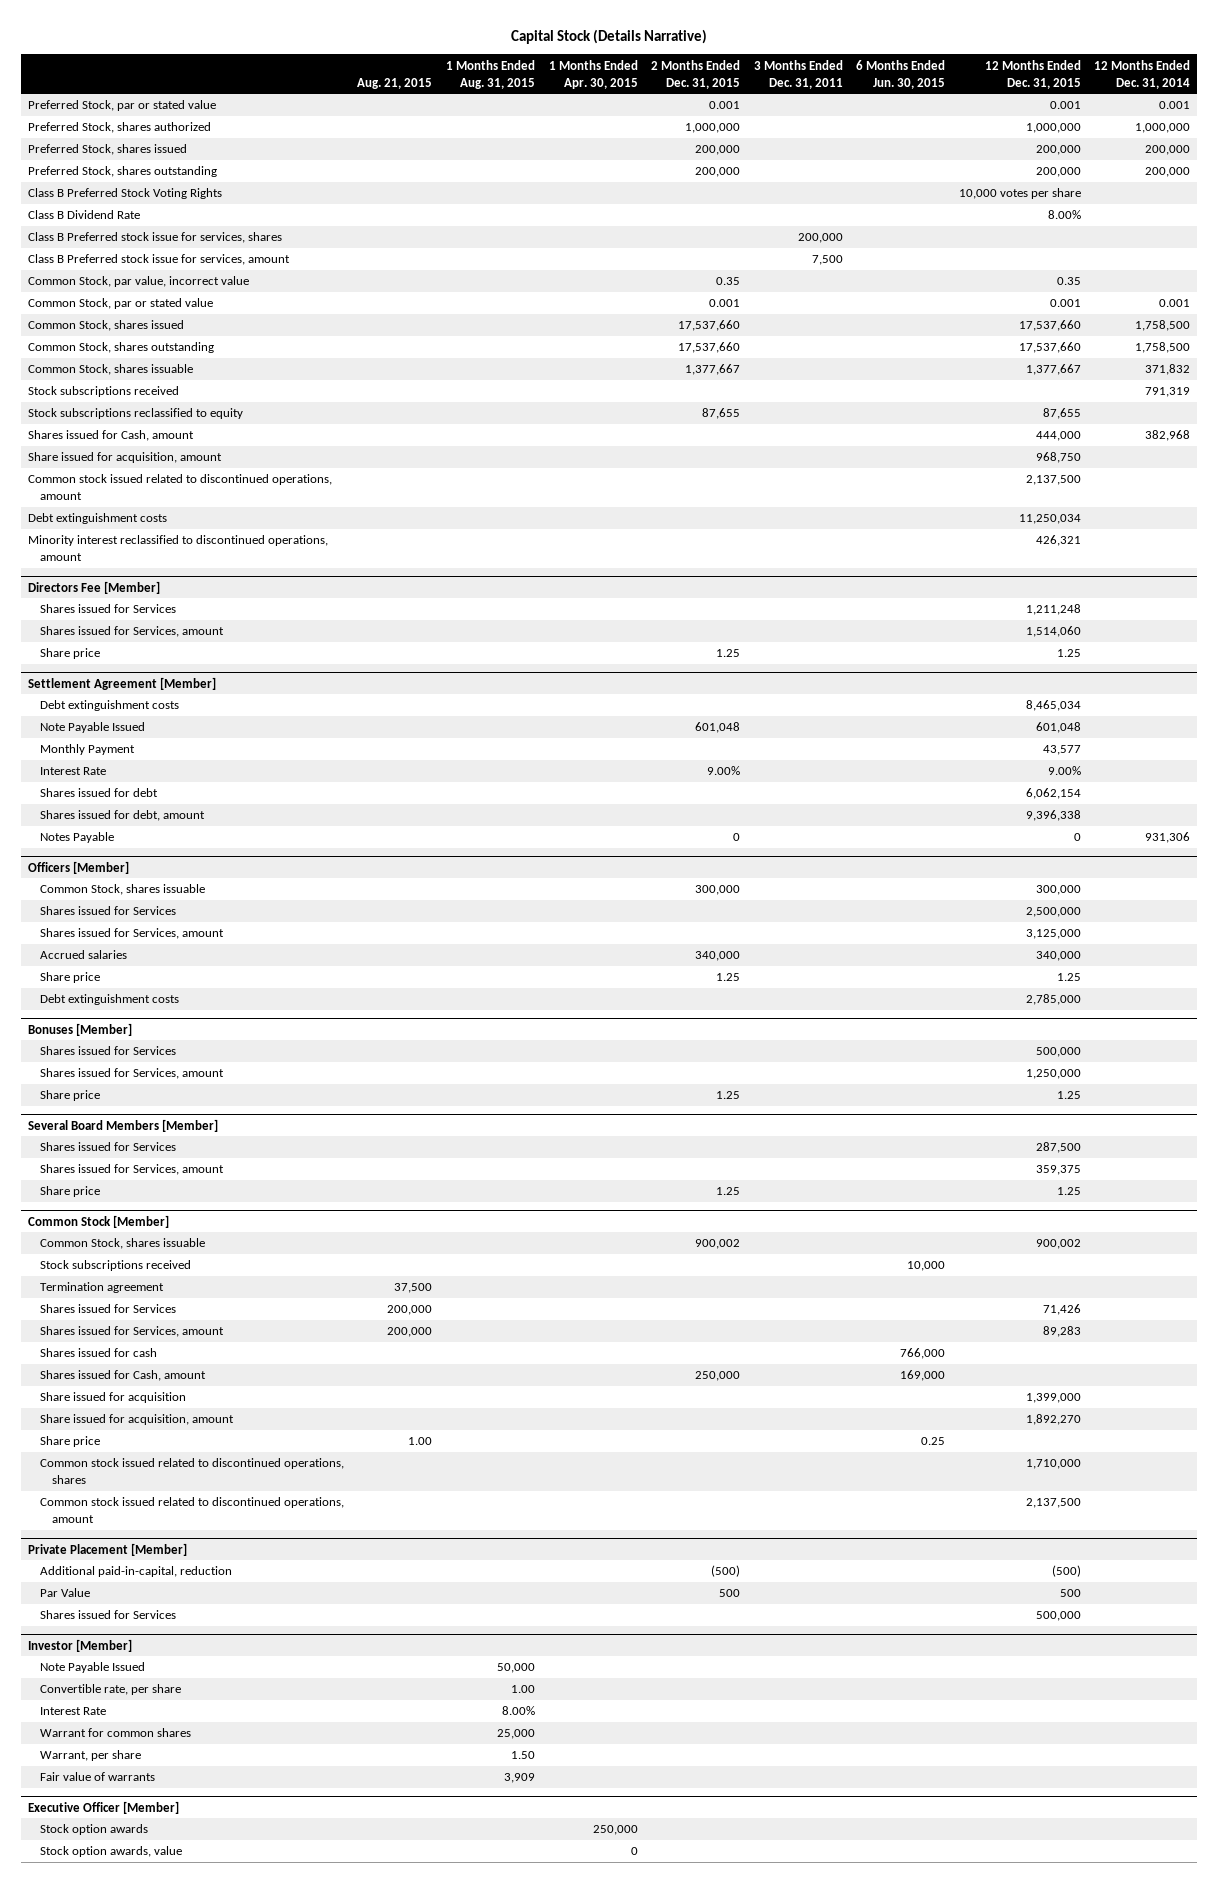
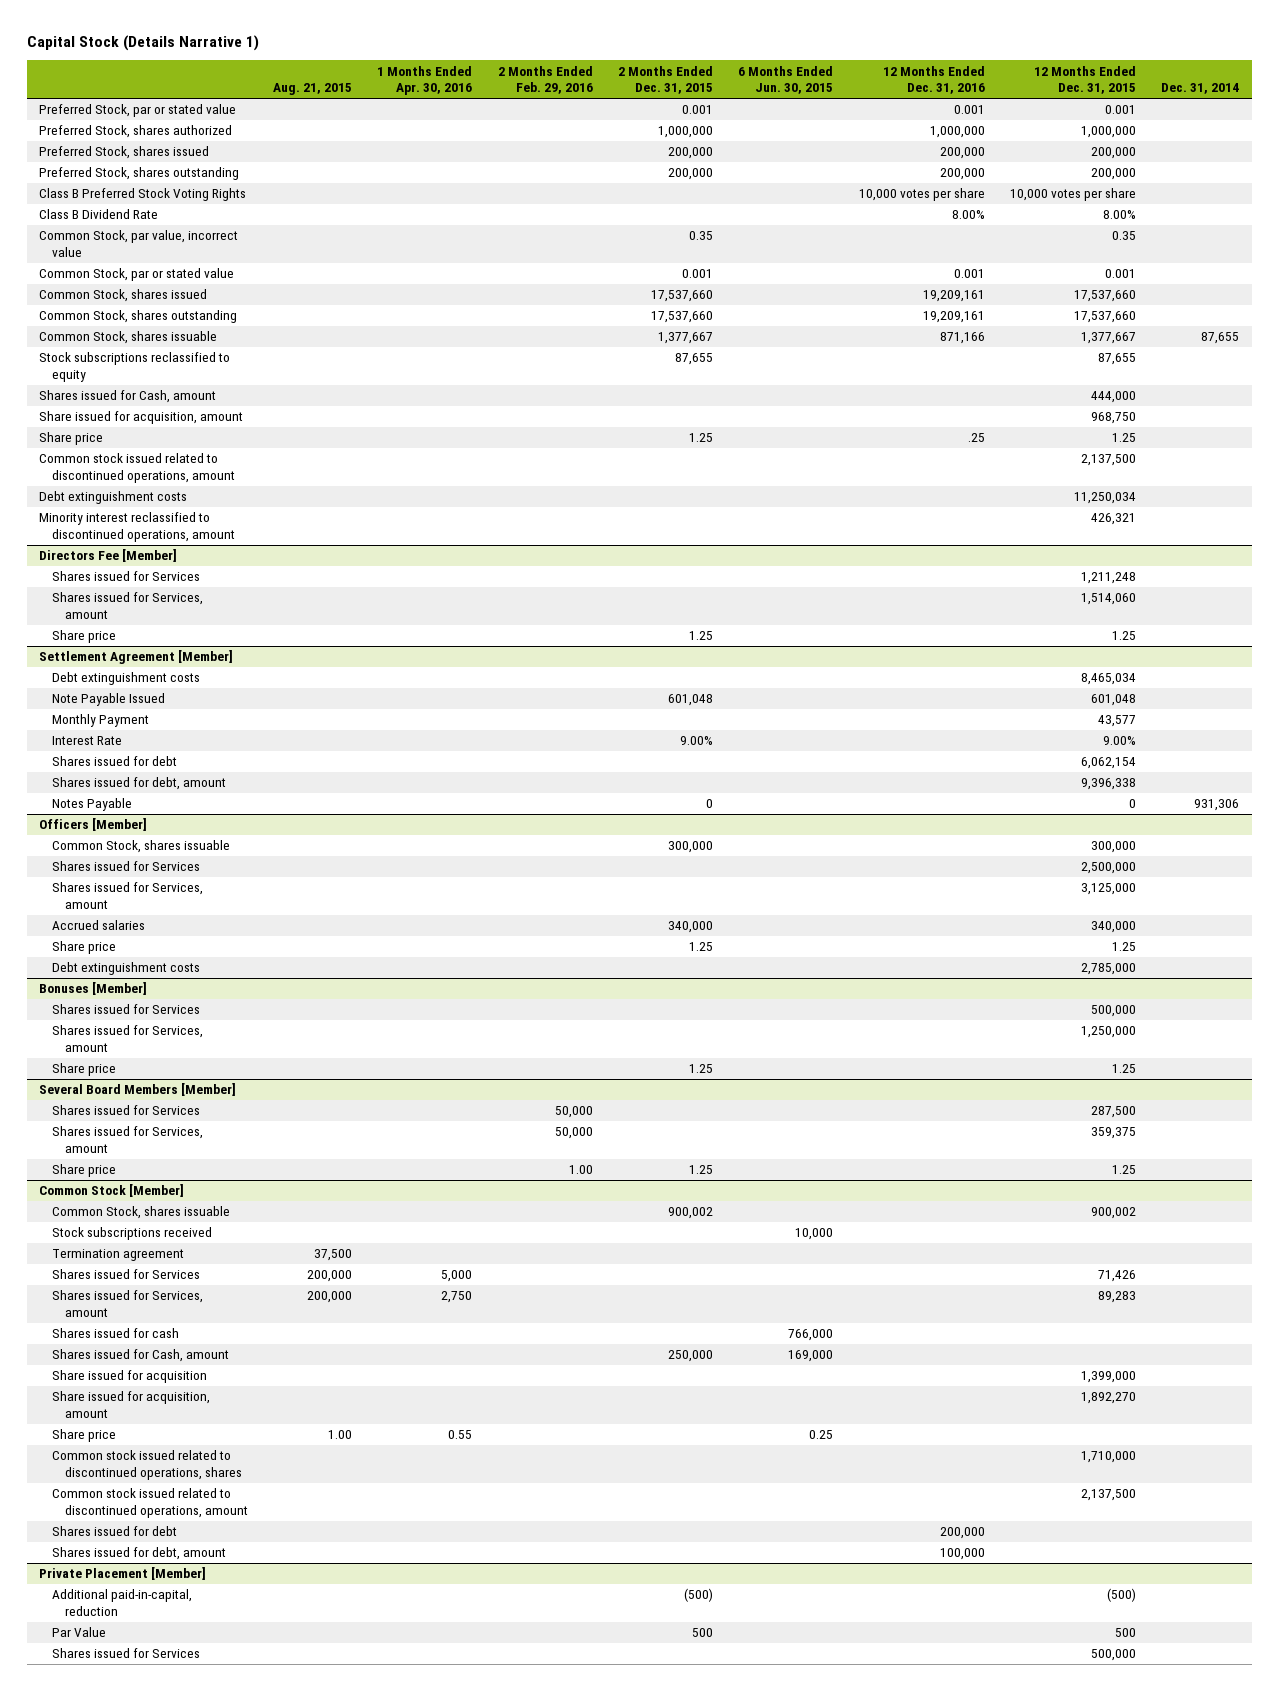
- Capital Stock (Details Narrative)
+ Capital Stock (Details Narrative 1)
- | Aug. 21, 2015 | 1 Months Ended Aug. 31, 2015 | 1 Months Ended Apr. 30, 2015 | 2 Months Ended Dec. 31, 2015 | 3 Months Ended Dec. 31, 2011 | 6 Months Ended Jun. 30, 2015 | 12 Months Ended Dec. 31, 2015 | 12 Months Ended Dec. 31, 2014
+ | Aug. 21, 2015 | 1 Months Ended Apr. 30, 2016 | 2 Months Ended Feb. 29, 2016 | 2 Months Ended Dec. 31, 2015 | 6 Months Ended Jun. 30, 2015 | 12 Months Ended Dec. 31, 2016 | 12 Months Ended Dec. 31, 2015 | Dec. 31, 2014
- Class B Preferred stock issue for services, shares | | | | | 200,000 | | |
- Class B Preferred stock issue for services, amount | | | | | 7,500 | | |
- Stock subscriptions received | | | | | | | | 791,319
+ Share price | | | | 1.25 | | .25 | 1.25 |
@ Common Stock [Member]
+ Shares issued for debt | | | | | | 200,000 | |
+ Shares issued for debt, amount | | | | | | 100,000 | |
- Investor [Member]
- Note Payable Issued | | 50,000 | | | | | |
- Convertible rate, per share | | 1.00 | | | | | |
- Interest Rate | | 8.00% | | | | | |
- Warrant for common shares | | 25,000 | | | | | |
- Warrant, per share | | 1.50 | | | | | |
- Fair value of warrants | | 3,909 | | | | | |
- Executive Officer [Member]
- Stock option awards | | | 250,000 | | | | |
- Stock option awards, value | | | 0 | | | | |

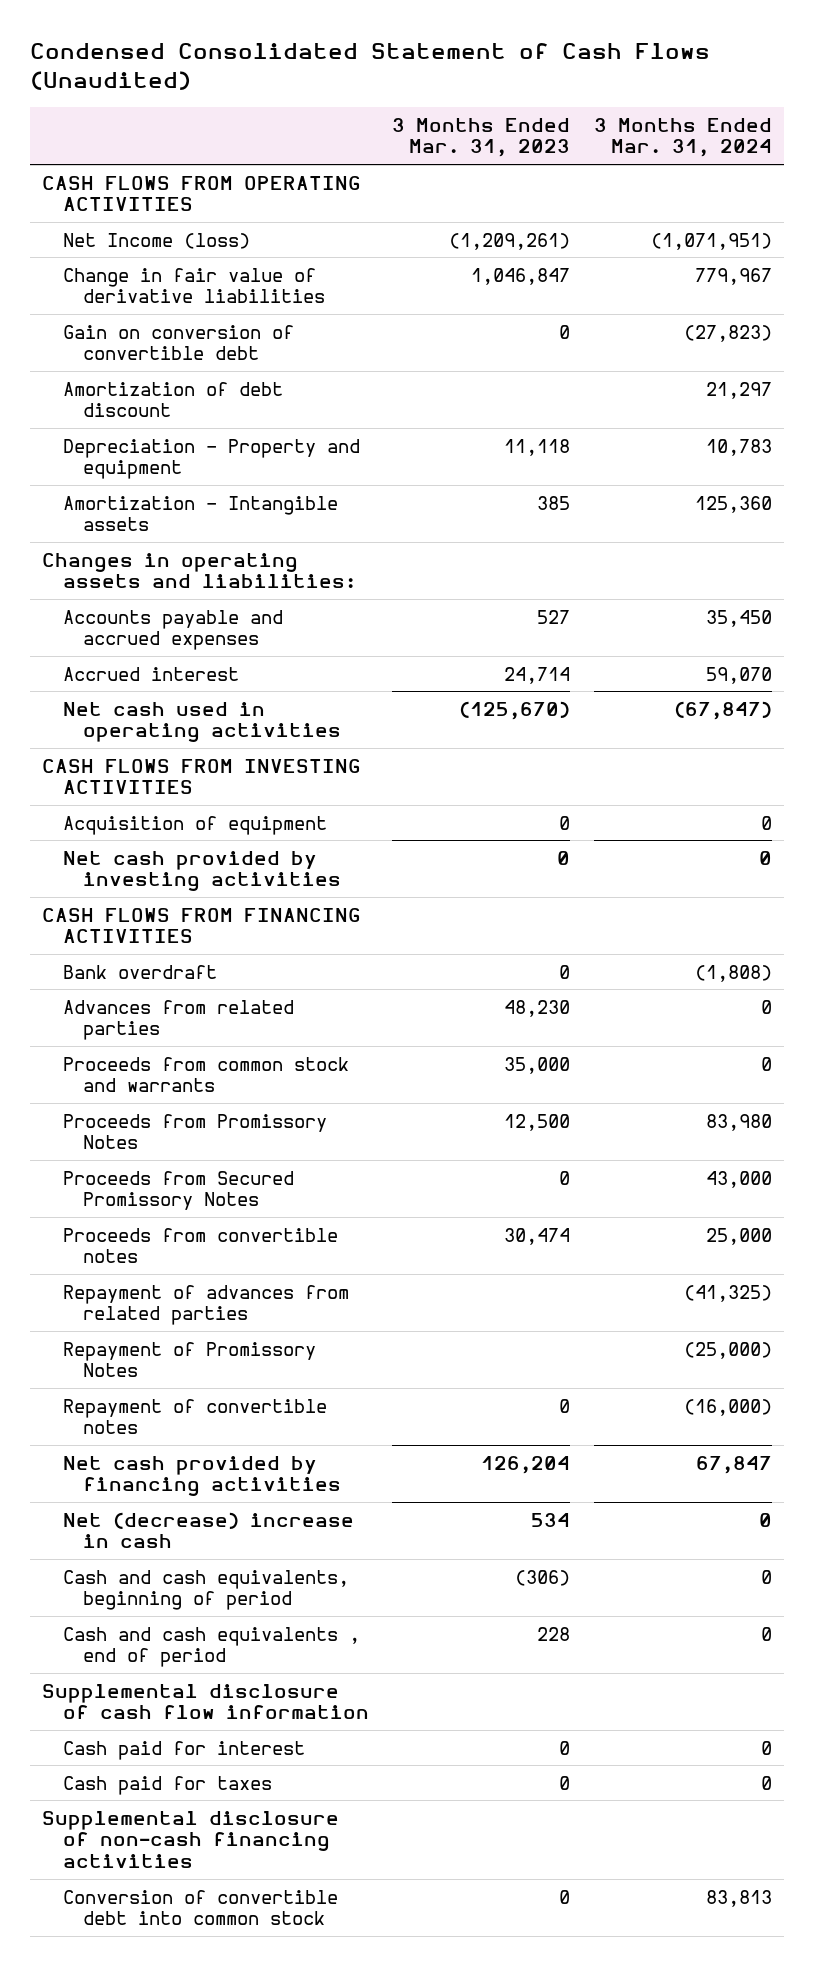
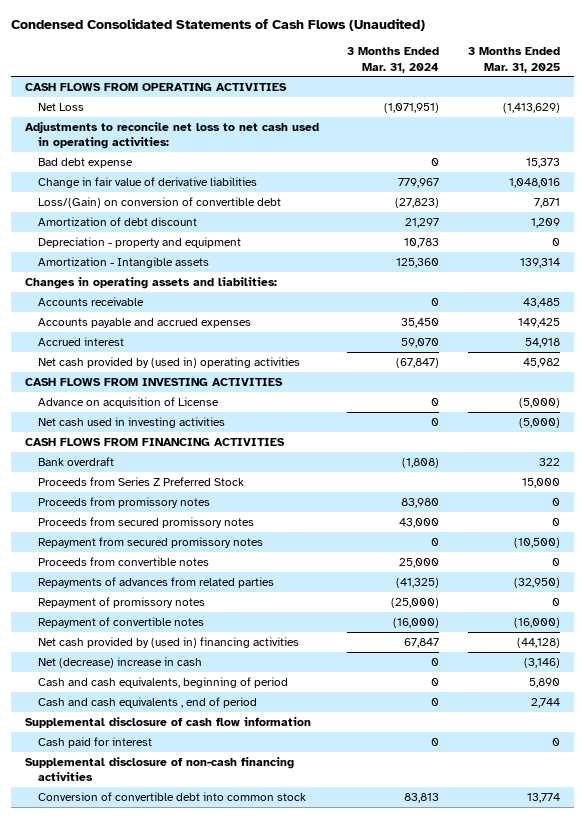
- Condensed Consolidated Statement of Cash Flows (Unaudited)
+ Condensed Consolidated Statements of Cash Flows (Unaudited)
- | 3 Months Ended Mar. 31, 2023 | 3 Months Ended Mar. 31, 2024
+ | 3 Months Ended Mar. 31, 2024 | 3 Months Ended Mar. 31, 2025
- Net Income (loss) | (1,209,261) | (1,071,951)
+ Net Loss | (1,071,951) | (1,413,629)
+ Adjustments to reconcile net loss to net cash used in operating activities:
+ Bad debt expense | 0 | 15,373
- Gain on conversion of convertible debt | 0 | (27,823)
+ Loss/(Gain) on conversion of convertible debt | (27,823) | 7,871
- Depreciation - Property and equipment | 11,118 | 10,783
+ Depreciation - property and equipment | 10,783 | 0
+ Accounts receivable | 0 | 43,485
- Net cash used in operating activities | (125,670) | (67,847)
+ Net cash provided by (used in) operating activities | (67,847) | 45,982
- Acquisition of equipment | 0 | 0
- Net cash provided by investing activities | 0 | 0
+ Advance on acquisition of License | 0 | (5,000)
+ Net cash used in investing activities | 0 | (5,000)
- Advances from related parties | 48,230 | 0
- Proceeds from common stock and warrants | 35,000 | 0
- Proceeds from Promissory Notes | 12,500 | 83,980
- Proceeds from Secured Promissory Notes | 0 | 43,000
+ Proceeds from Series Z Preferred Stock | | 15,000
+ Proceeds from promissory notes | 83,980 | 0
+ Proceeds from secured promissory notes | 43,000 | 0
+ Repayment from secured promissory notes | 0 | (10,500)
- Repayment of advances from related parties | | (41,325)
- Repayment of Promissory Notes | | (25,000)
+ Repayments of advances from related parties | (41,325) | (32,950)
+ Repayment of promissory notes | (25,000) | 0
- Net cash provided by financing activities | 126,204 | 67,847
+ Net cash provided by (used in) financing activities | 67,847 | (44,128)
- Cash paid for taxes | 0 | 0

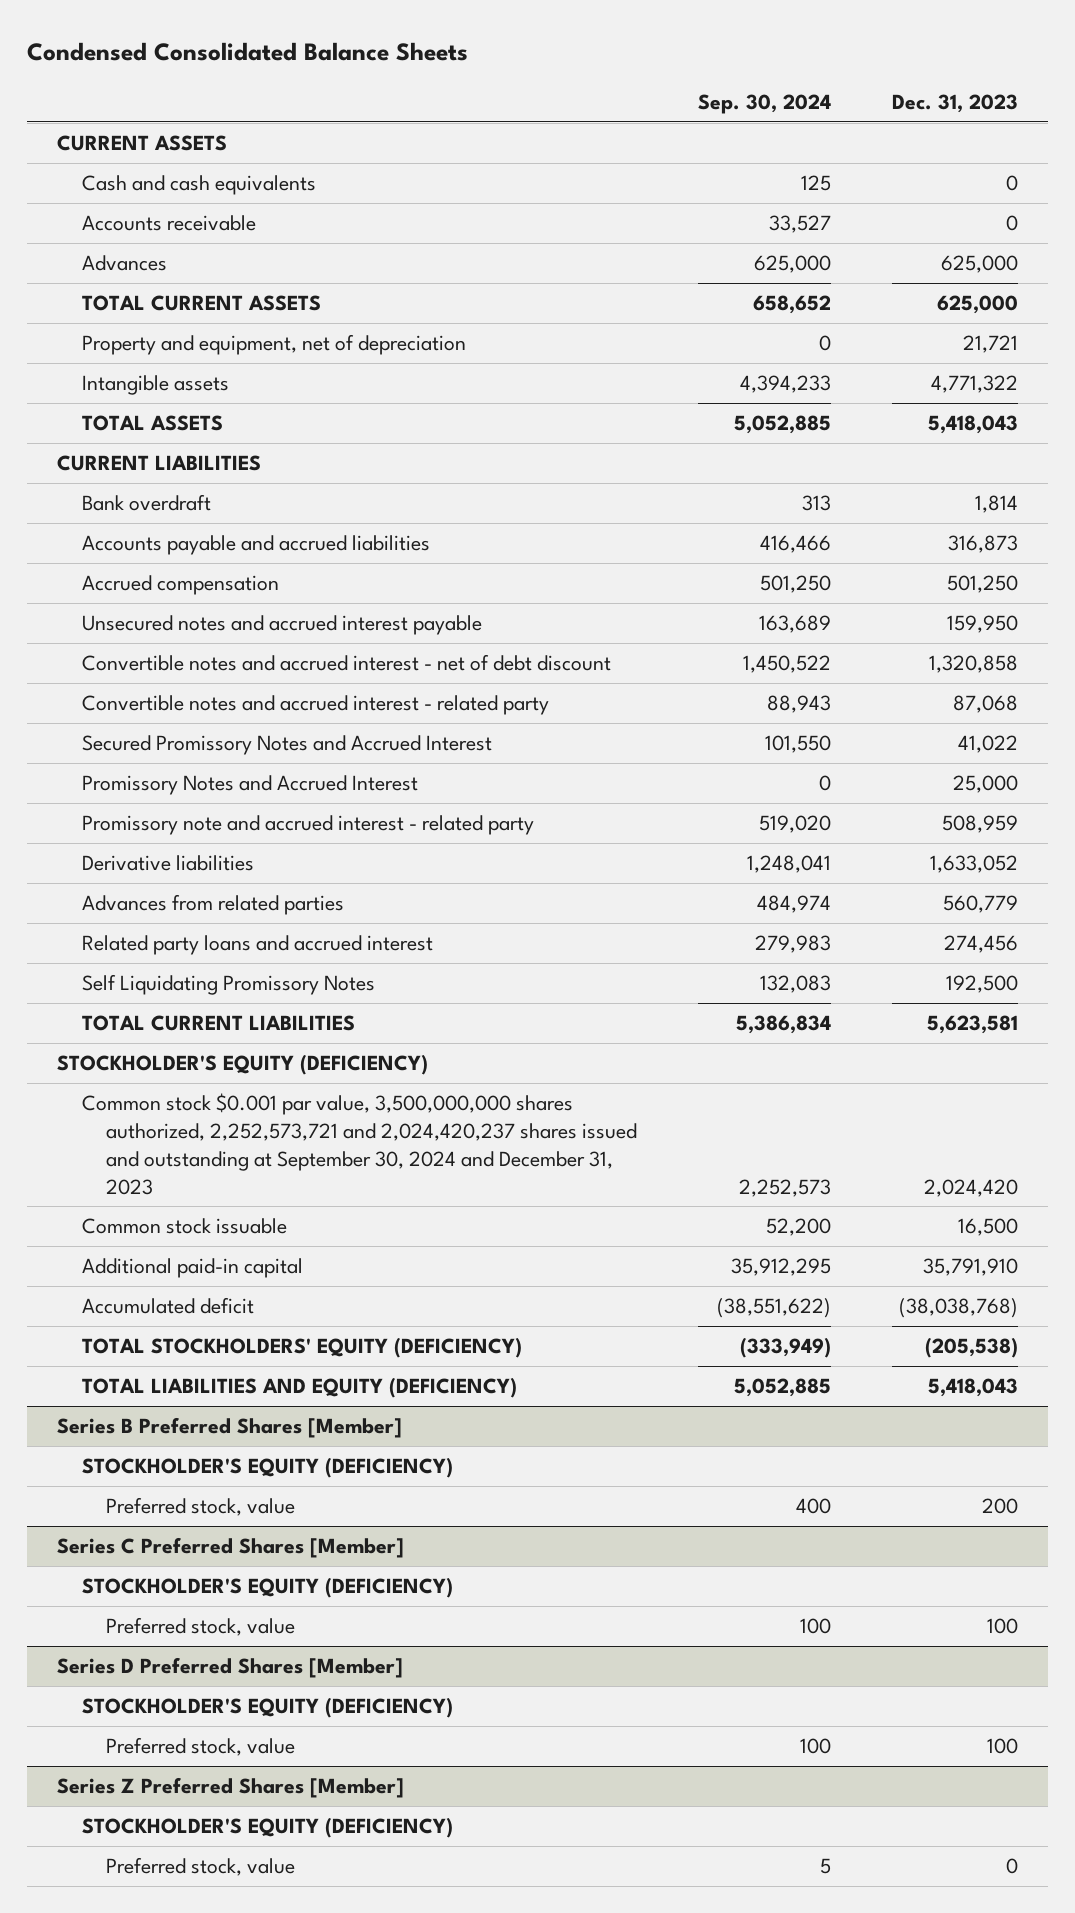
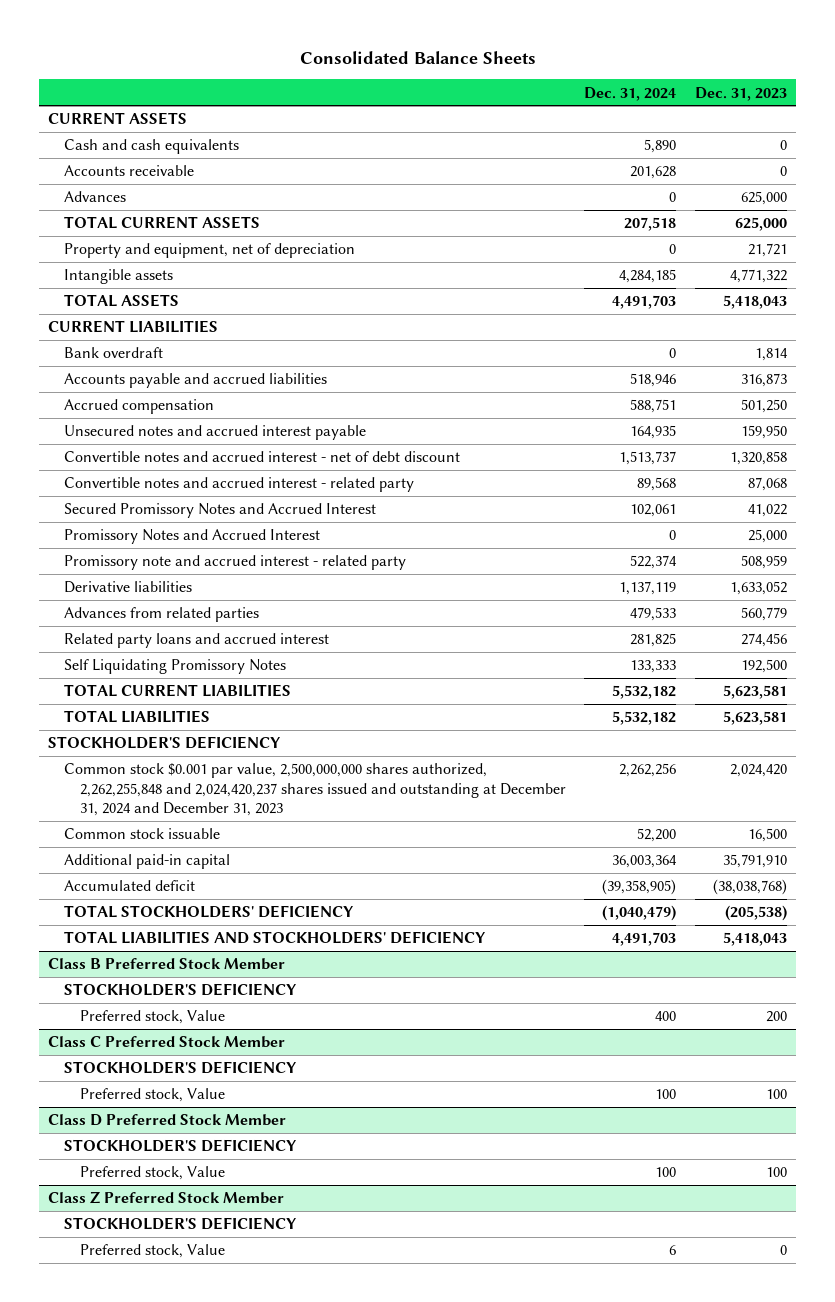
- Condensed Consolidated Balance Sheets
+ Consolidated Balance Sheets
- | Sep. 30, 2024 | Dec. 31, 2023
+ | Dec. 31, 2024 | Dec. 31, 2023
- STOCKHOLDER'S EQUITY (DEFICIENCY)
- Common stock $0.001 par value, 3,500,000,000 shares authorized, 2,252,573,721 and 2,024,420,237 shares issued and outstanding at September 30, 2024 and December 31, 2023 | 2,252,573 | 2,024,420
+ TOTAL LIABILITIES | 5,532,182 | 5,623,581
+ STOCKHOLDER'S DEFICIENCY
+ Common stock $0.001 par value, 2,500,000,000 shares authorized, 2,262,255,848 and 2,024,420,237 shares issued and outstanding at December 31, 2024 and December 31, 2023 | 2,262,256 | 2,024,420
- TOTAL STOCKHOLDERS' EQUITY (DEFICIENCY) | (333,949) | (205,538)
- TOTAL LIABILITIES AND EQUITY (DEFICIENCY) | 5,052,885 | 5,418,043
- Series B Preferred Shares [Member]
- STOCKHOLDER'S EQUITY (DEFICIENCY)
- Preferred stock, value | 400 | 200
- Series C Preferred Shares [Member]
- STOCKHOLDER'S EQUITY (DEFICIENCY)
- Preferred stock, value | 100 | 100
- Series D Preferred Shares [Member]
- STOCKHOLDER'S EQUITY (DEFICIENCY)
- Preferred stock, value | 100 | 100
- Series Z Preferred Shares [Member]
- STOCKHOLDER'S EQUITY (DEFICIENCY)
- Preferred stock, value | 5 | 0
+ TOTAL STOCKHOLDERS' DEFICIENCY | (1,040,479) | (205,538)
+ TOTAL LIABILITIES AND STOCKHOLDERS' DEFICIENCY | 4,491,703 | 5,418,043
+ Class B Preferred Stock Member
+ STOCKHOLDER'S DEFICIENCY
+ Preferred stock, Value | 400 | 200
+ Class C Preferred Stock Member
+ STOCKHOLDER'S DEFICIENCY
+ Preferred stock, Value | 100 | 100
+ Class D Preferred Stock Member
+ STOCKHOLDER'S DEFICIENCY
+ Preferred stock, Value | 100 | 100
+ Class Z Preferred Stock Member
+ STOCKHOLDER'S DEFICIENCY
+ Preferred stock, Value | 6 | 0

